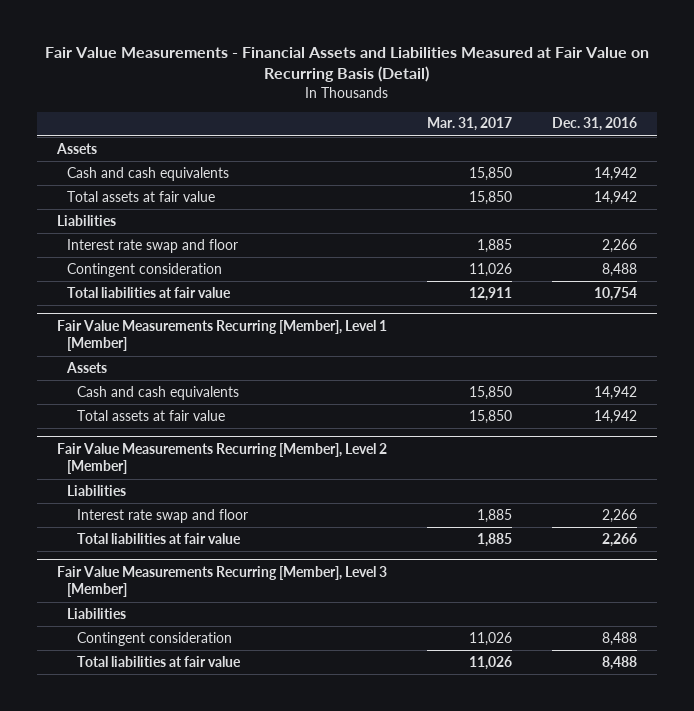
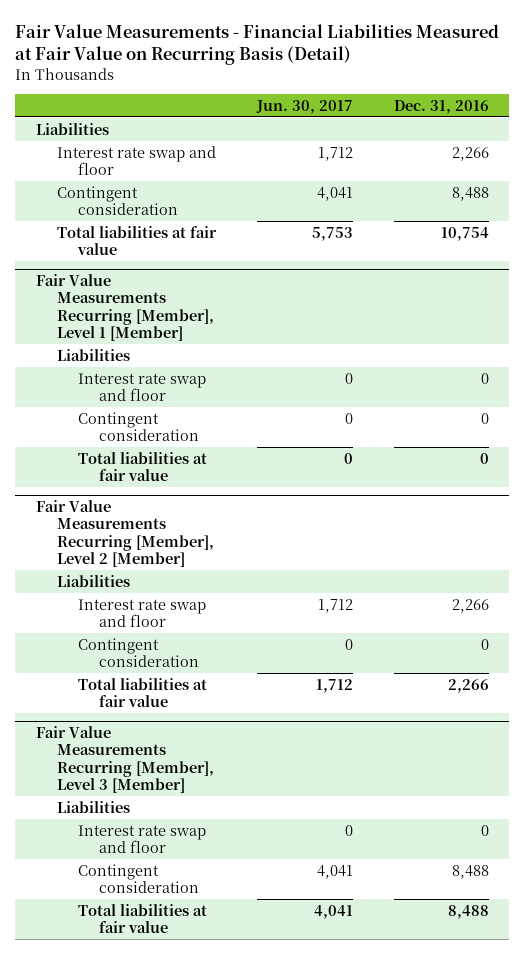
- Fair Value Measurements - Financial Assets and Liabilities Measured at Fair Value on Recurring Basis (Detail)
+ Fair Value Measurements - Financial Liabilities Measured at Fair Value on Recurring Basis (Detail)
- | Mar. 31, 2017 | Dec. 31, 2016
+ | Jun. 30, 2017 | Dec. 31, 2016
- Assets
- Cash and cash equivalents | 15,850 | 14,942
- Total assets at fair value | 15,850 | 14,942
@ Fair Value Measurements Recurring [Member], Level 1 [Member]
- Assets
- Cash and cash equivalents | 15,850 | 14,942
- Total assets at fair value | 15,850 | 14,942
+ Liabilities
+ Interest rate swap and floor | 0 | 0
+ Contingent consideration | 0 | 0
+ Total liabilities at fair value | 0 | 0
@ Fair Value Measurements Recurring [Member], Level 2 [Member]
+ Contingent consideration | 0 | 0
@ Fair Value Measurements Recurring [Member], Level 3 [Member]
+ Interest rate swap and floor | 0 | 0

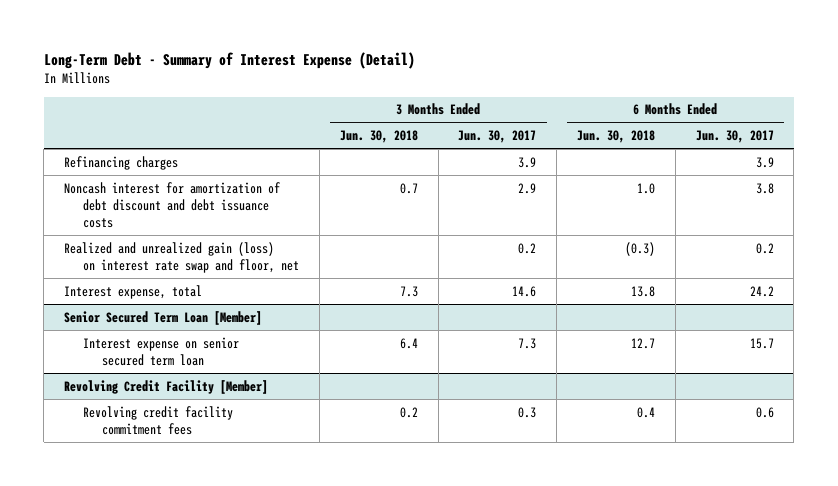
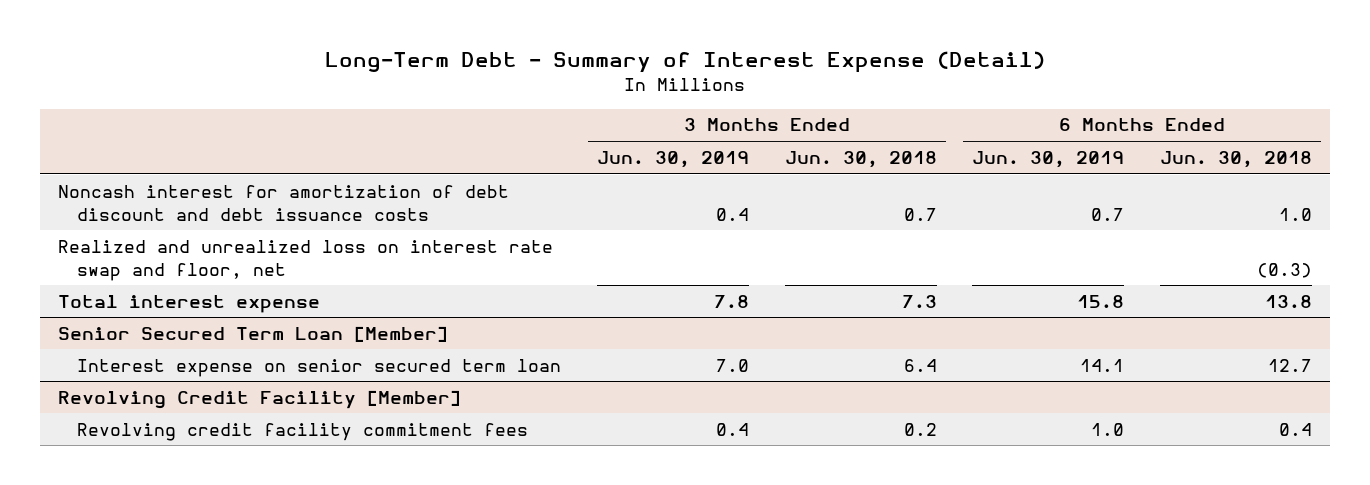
- | 3 Months Ended Jun. 30, 2018 | 3 Months Ended Jun. 30, 2017 | 6 Months Ended Jun. 30, 2018 | 6 Months Ended Jun. 30, 2017
+ | 3 Months Ended Jun. 30, 2019 | 3 Months Ended Jun. 30, 2018 | 6 Months Ended Jun. 30, 2019 | 6 Months Ended Jun. 30, 2018
- Refinancing charges | | 3.9 | | 3.9
- Realized and unrealized gain (loss) on interest rate swap and floor, net | | 0.2 | (0.3) | 0.2
- Interest expense, total | 7.3 | 14.6 | 13.8 | 24.2
+ Realized and unrealized loss on interest rate swap and floor, net | | | | (0.3)
+ Total interest expense | 7.8 | 7.3 | 15.8 | 13.8

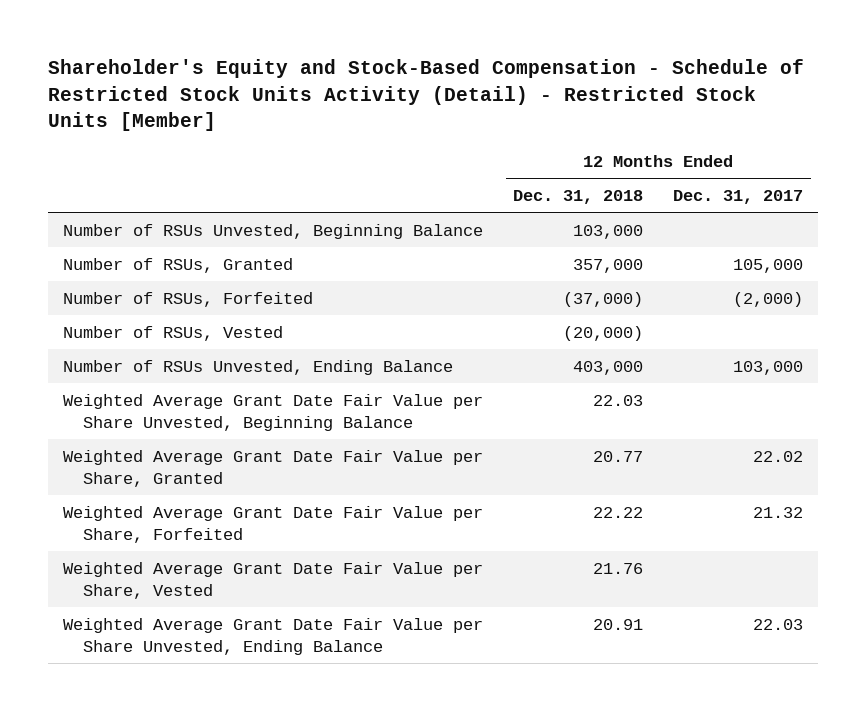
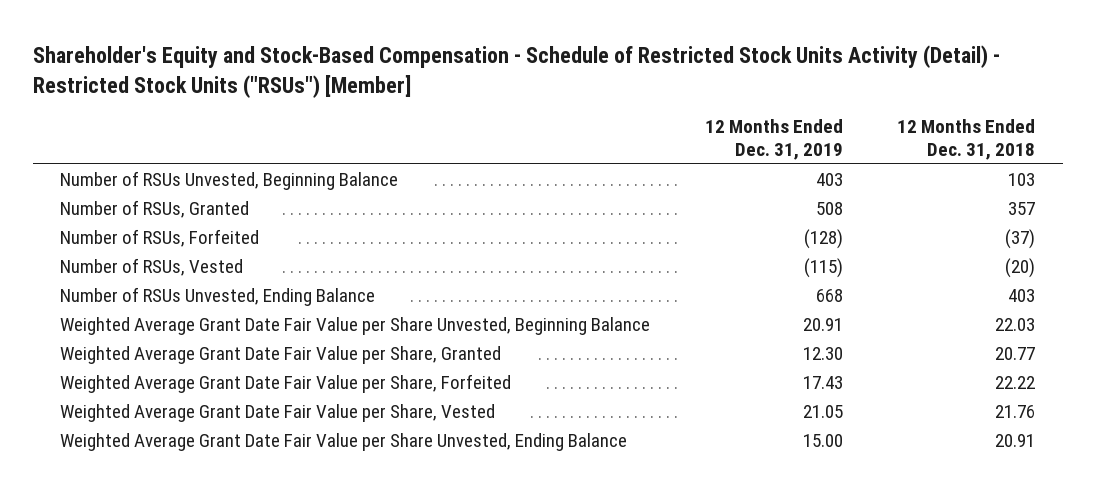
- Shareholder's Equity and Stock-Based Compensation - Schedule of Restricted Stock Units Activity (Detail) - Restricted Stock Units [Member]
+ Shareholder's Equity and Stock-Based Compensation - Schedule of Restricted Stock Units Activity (Detail) - Restricted Stock Units ("RSUs") [Member]
- | 12 Months Ended Dec. 31, 2018 | 12 Months Ended Dec. 31, 2017
+ | 12 Months Ended Dec. 31, 2019 | 12 Months Ended Dec. 31, 2018
- Number of RSUs Unvested, Beginning Balance | 103,000 |
- Number of RSUs, Granted | 357,000 | 105,000
- Number of RSUs, Forfeited | (37,000) | (2,000)
- Number of RSUs, Vested | (20,000) |
- Number of RSUs Unvested, Ending Balance | 403,000 | 103,000
+ Number of RSUs Unvested, Beginning Balance | 403 | 103
+ Number of RSUs, Granted | 508 | 357
+ Number of RSUs, Forfeited | (128) | (37)
+ Number of RSUs, Vested | (115) | (20)
+ Number of RSUs Unvested, Ending Balance | 668 | 403

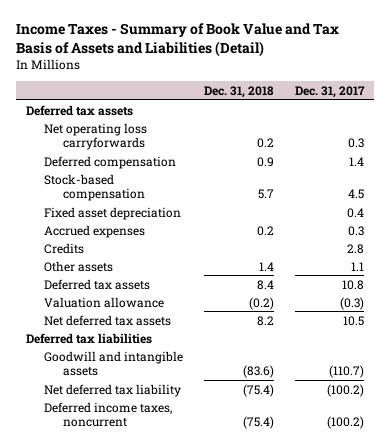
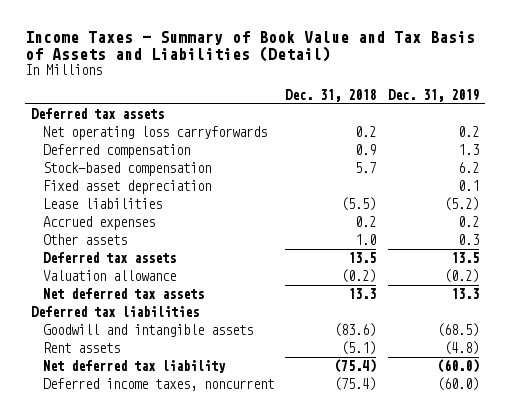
- | Dec. 31, 2018 | Dec. 31, 2017
+ | Dec. 31, 2018 | Dec. 31, 2019
+ Lease liabilities | (5.5) | (5.2)
- Credits | | 2.8
- Other assets | 1.4 | 1.1
- Deferred tax assets | 8.4 | 10.8
+ Other assets | 1.0 | 0.3
+ Deferred tax assets | 13.5 | 13.5
- Net deferred tax assets | 8.2 | 10.5
+ Net deferred tax assets | 13.3 | 13.3
+ Rent assets | (5.1) | (4.8)

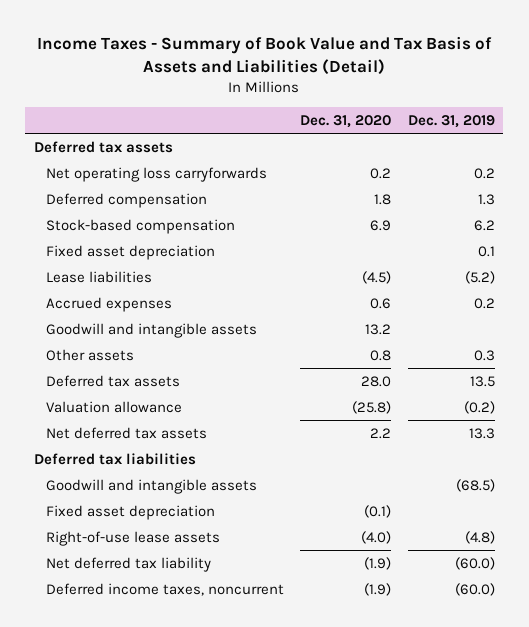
- | Dec. 31, 2018 | Dec. 31, 2019
+ | Dec. 31, 2020 | Dec. 31, 2019
+ Goodwill and intangible assets | 13.2 |
- Rent assets | (5.1) | (4.8)
+ Fixed asset depreciation | (0.1) |
+ Right-of-use lease assets | (4.0) | (4.8)

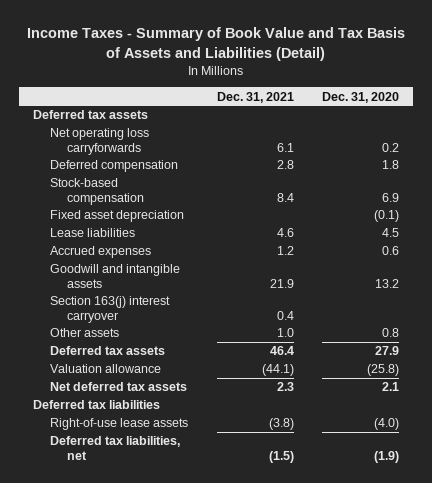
- | Dec. 31, 2020 | Dec. 31, 2019
+ | Dec. 31, 2021 | Dec. 31, 2020
- Fixed asset depreciation | | 0.1
- Lease liabilities | (4.5) | (5.2)
moved up: Fixed asset depreciation | | (0.1)
+ Lease liabilities | 4.6 | 4.5
+ Section 163(j) interest carryover | 0.4 |
- Deferred tax assets | 28.0 | 13.5
+ Deferred tax assets | 46.4 | 27.9
- Net deferred tax assets | 2.2 | 13.3
+ Net deferred tax assets | 2.3 | 2.1
- Goodwill and intangible assets | | (68.5)
- Net deferred tax liability | (1.9) | (60.0)
- Deferred income taxes, noncurrent | (1.9) | (60.0)
+ Deferred tax liabilities, net | (1.5) | (1.9)

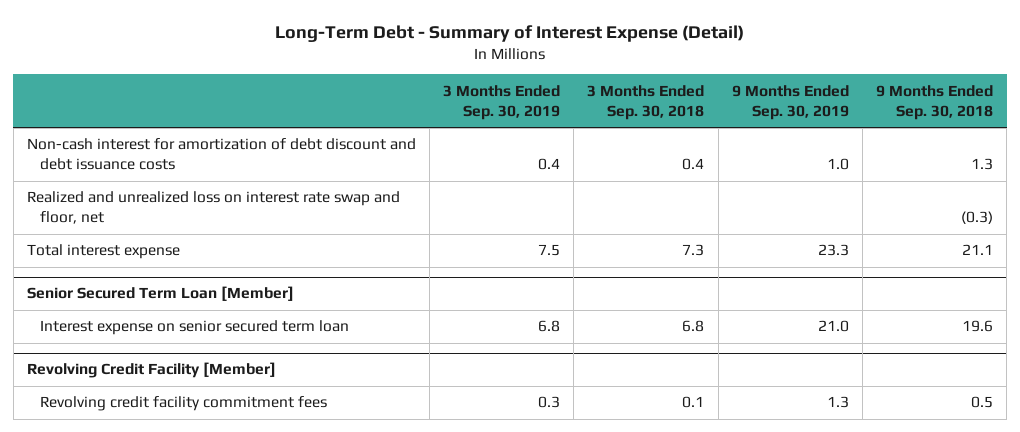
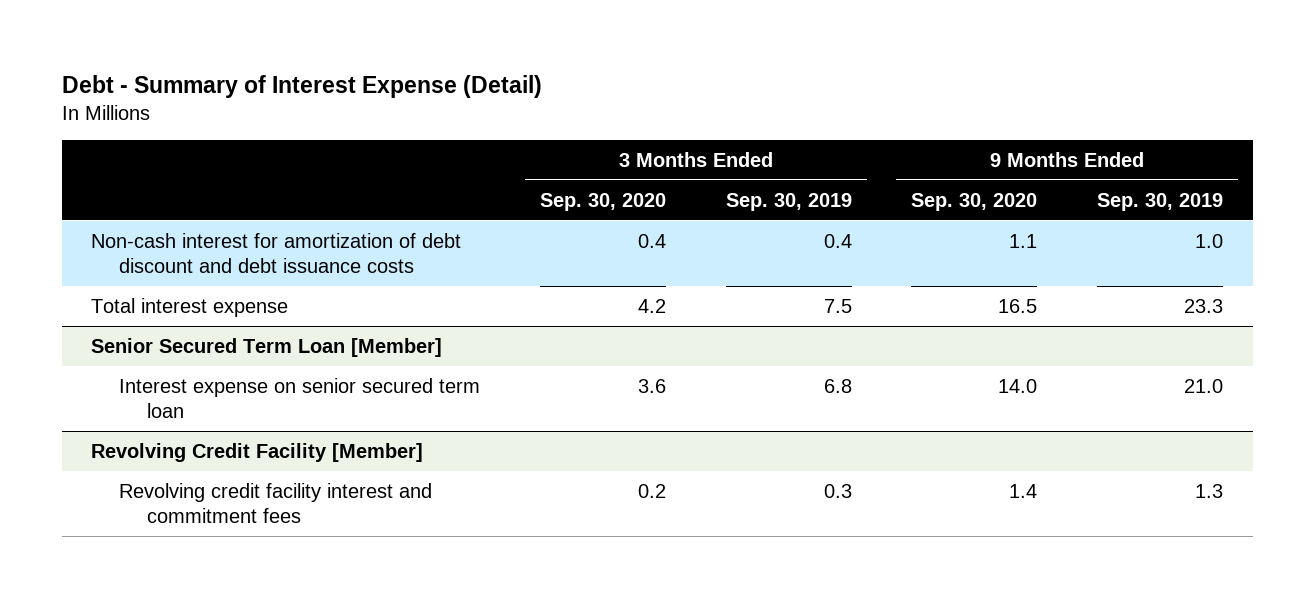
- Long-Term Debt - Summary of Interest Expense (Detail)
+ Debt - Summary of Interest Expense (Detail)
- | 3 Months Ended Sep. 30, 2019 | 3 Months Ended Sep. 30, 2018 | 9 Months Ended Sep. 30, 2019 | 9 Months Ended Sep. 30, 2018
+ | 3 Months Ended Sep. 30, 2020 | 3 Months Ended Sep. 30, 2019 | 9 Months Ended Sep. 30, 2020 | 9 Months Ended Sep. 30, 2019
- Realized and unrealized loss on interest rate swap and floor, net | | | | (0.3)
@ Revolving Credit Facility [Member]
- Revolving credit facility commitment fees | 0.3 | 0.1 | 1.3 | 0.5
+ Revolving credit facility interest and commitment fees | 0.2 | 0.3 | 1.4 | 1.3

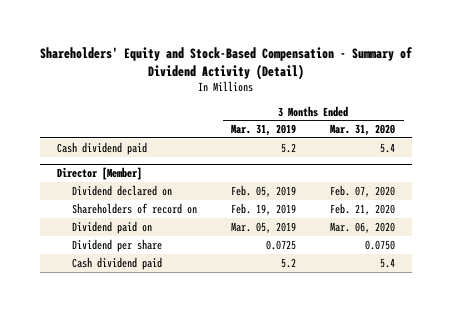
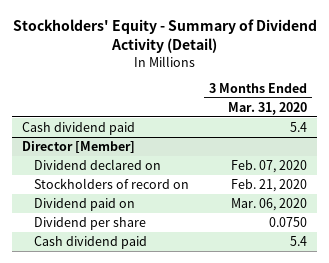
- Shareholders' Equity and Stock-Based Compensation - Summary of Dividend Activity (Detail)
+ Stockholders' Equity - Summary of Dividend Activity (Detail)
- | 3 Months Ended Mar. 31, 2019 | 3 Months Ended Mar. 31, 2020
+ | 3 Months Ended Mar. 31, 2020
@ Director [Member]
- Shareholders of record on | Feb. 19, 2019 | Feb. 21, 2020
+ Stockholders of record on | Feb. 21, 2020

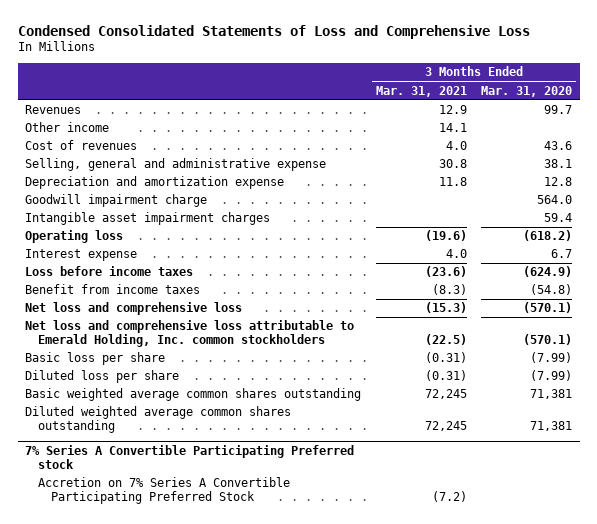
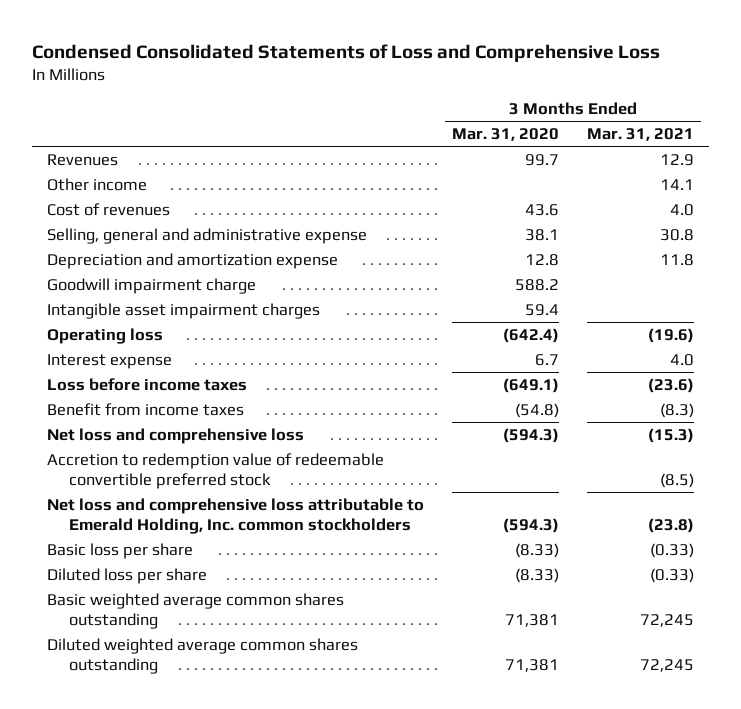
- | 3 Months Ended Mar. 31, 2021 | 3 Months Ended Mar. 31, 2020
+ | 3 Months Ended Mar. 31, 2020 | 3 Months Ended Mar. 31, 2021
- Goodwill impairment charge | | 564.0
+ Goodwill impairment charge | 588.2 |
- Operating loss | (19.6) | (618.2)
+ Operating loss | (642.4) | (19.6)
- Loss before income taxes | (23.6) | (624.9)
+ Loss before income taxes | (649.1) | (23.6)
- Net loss and comprehensive loss | (15.3) | (570.1)
- Net loss and comprehensive loss attributable to Emerald Holding, Inc. common stockholders | (22.5) | (570.1)
- Basic loss per share | (0.31) | (7.99)
- Diluted loss per share | (0.31) | (7.99)
+ Net loss and comprehensive loss | (594.3) | (15.3)
+ Accretion to redemption value of redeemable convertible preferred stock | | (8.5)
+ Net loss and comprehensive loss attributable to Emerald Holding, Inc. common stockholders | (594.3) | (23.8)
+ Basic loss per share | (8.33) | (0.33)
+ Diluted loss per share | (8.33) | (0.33)
- 7% Series A Convertible Participating Preferred stock
- Accretion on 7% Series A Convertible Participating Preferred Stock | (7.2) |

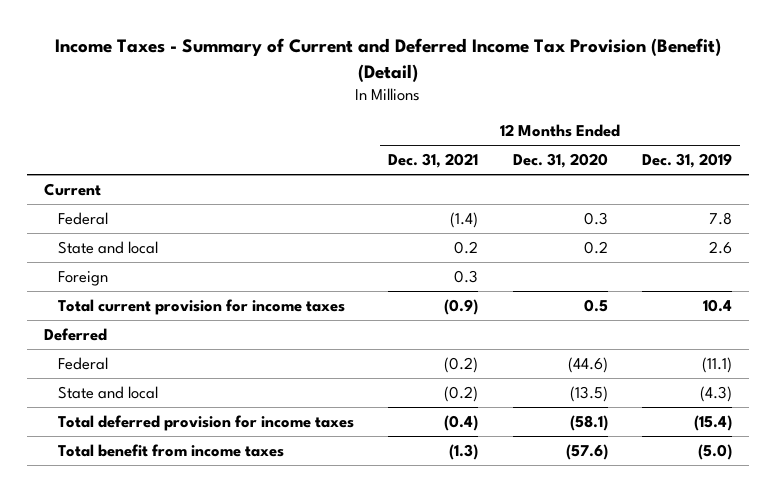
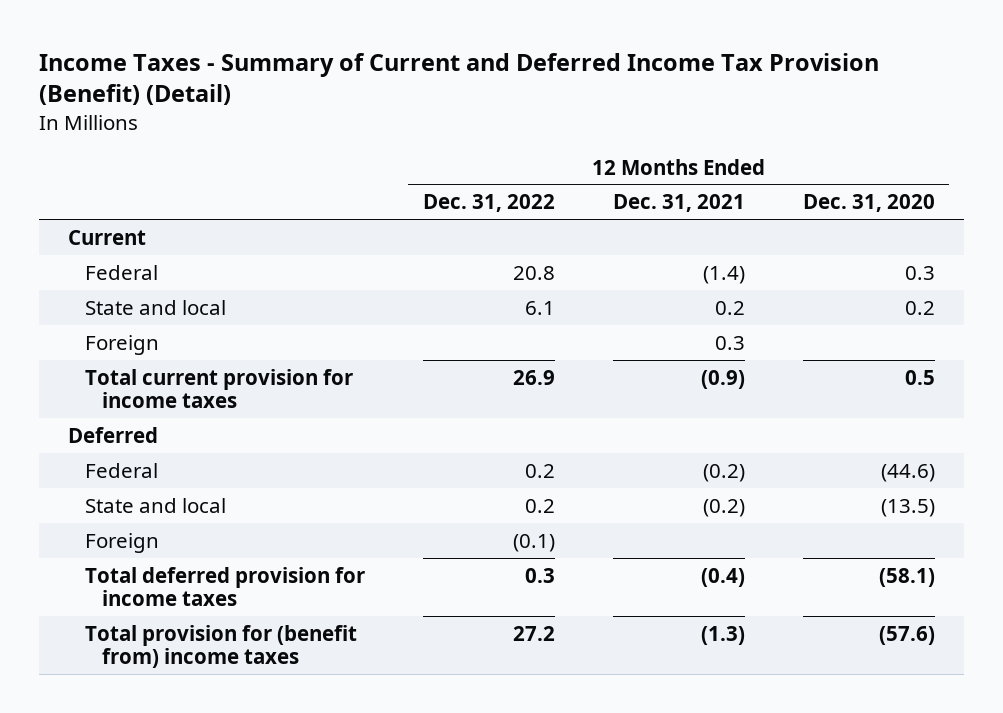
- | 12 Months Ended Dec. 31, 2021 | 12 Months Ended Dec. 31, 2020 | 12 Months Ended Dec. 31, 2019
+ | 12 Months Ended Dec. 31, 2022 | 12 Months Ended Dec. 31, 2021 | 12 Months Ended Dec. 31, 2020
+ Foreign | (0.1) | |
- Total benefit from income taxes | (1.3) | (57.6) | (5.0)
+ Total provision for (benefit from) income taxes | 27.2 | (1.3) | (57.6)

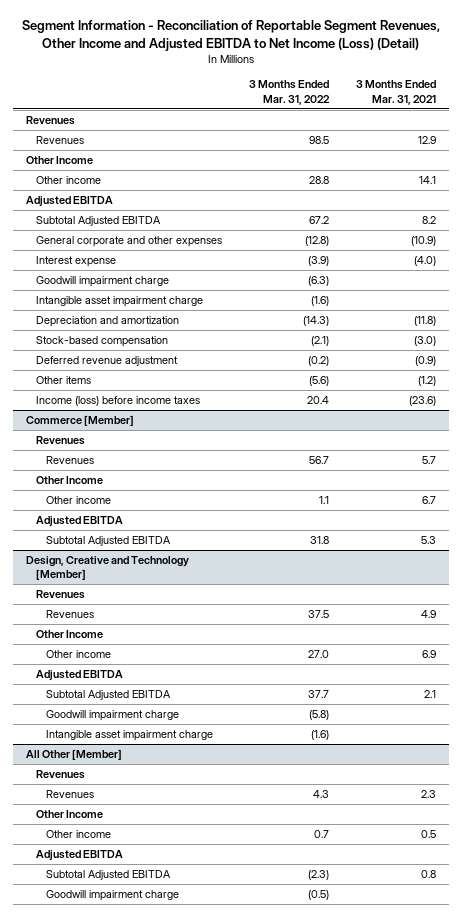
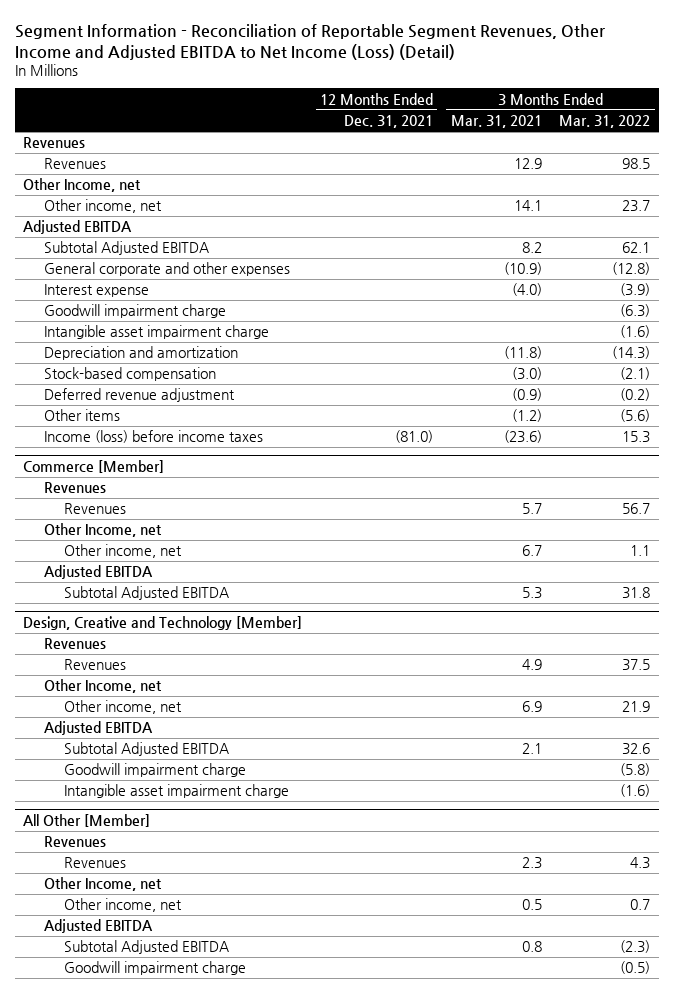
- | 3 Months Ended Mar. 31, 2022 | 3 Months Ended Mar. 31, 2021
+ | 12 Months Ended Dec. 31, 2021 | 3 Months Ended Mar. 31, 2021 | 3 Months Ended Mar. 31, 2022
- Other Income
- Other income | 28.8 | 14.1
+ Other Income, net
+ Other income, net | | 14.1 | 23.7
- Subtotal Adjusted EBITDA | 67.2 | 8.2
+ Subtotal Adjusted EBITDA | | 8.2 | 62.1
- Income (loss) before income taxes | 20.4 | (23.6)
+ Income (loss) before income taxes | (81.0) | (23.6) | 15.3
@ Commerce [Member]
- Other Income
- Other income | 1.1 | 6.7
+ Other Income, net
+ Other income, net | | 6.7 | 1.1
@ Design, Creative and Technology [Member]
- Other Income
- Other income | 27.0 | 6.9
+ Other Income, net
+ Other income, net | | 6.9 | 21.9
- Subtotal Adjusted EBITDA | 37.7 | 2.1
+ Subtotal Adjusted EBITDA | | 2.1 | 32.6
@ All Other [Member]
- Other Income
- Other income | 0.7 | 0.5
+ Other Income, net
+ Other income, net | | 0.5 | 0.7

